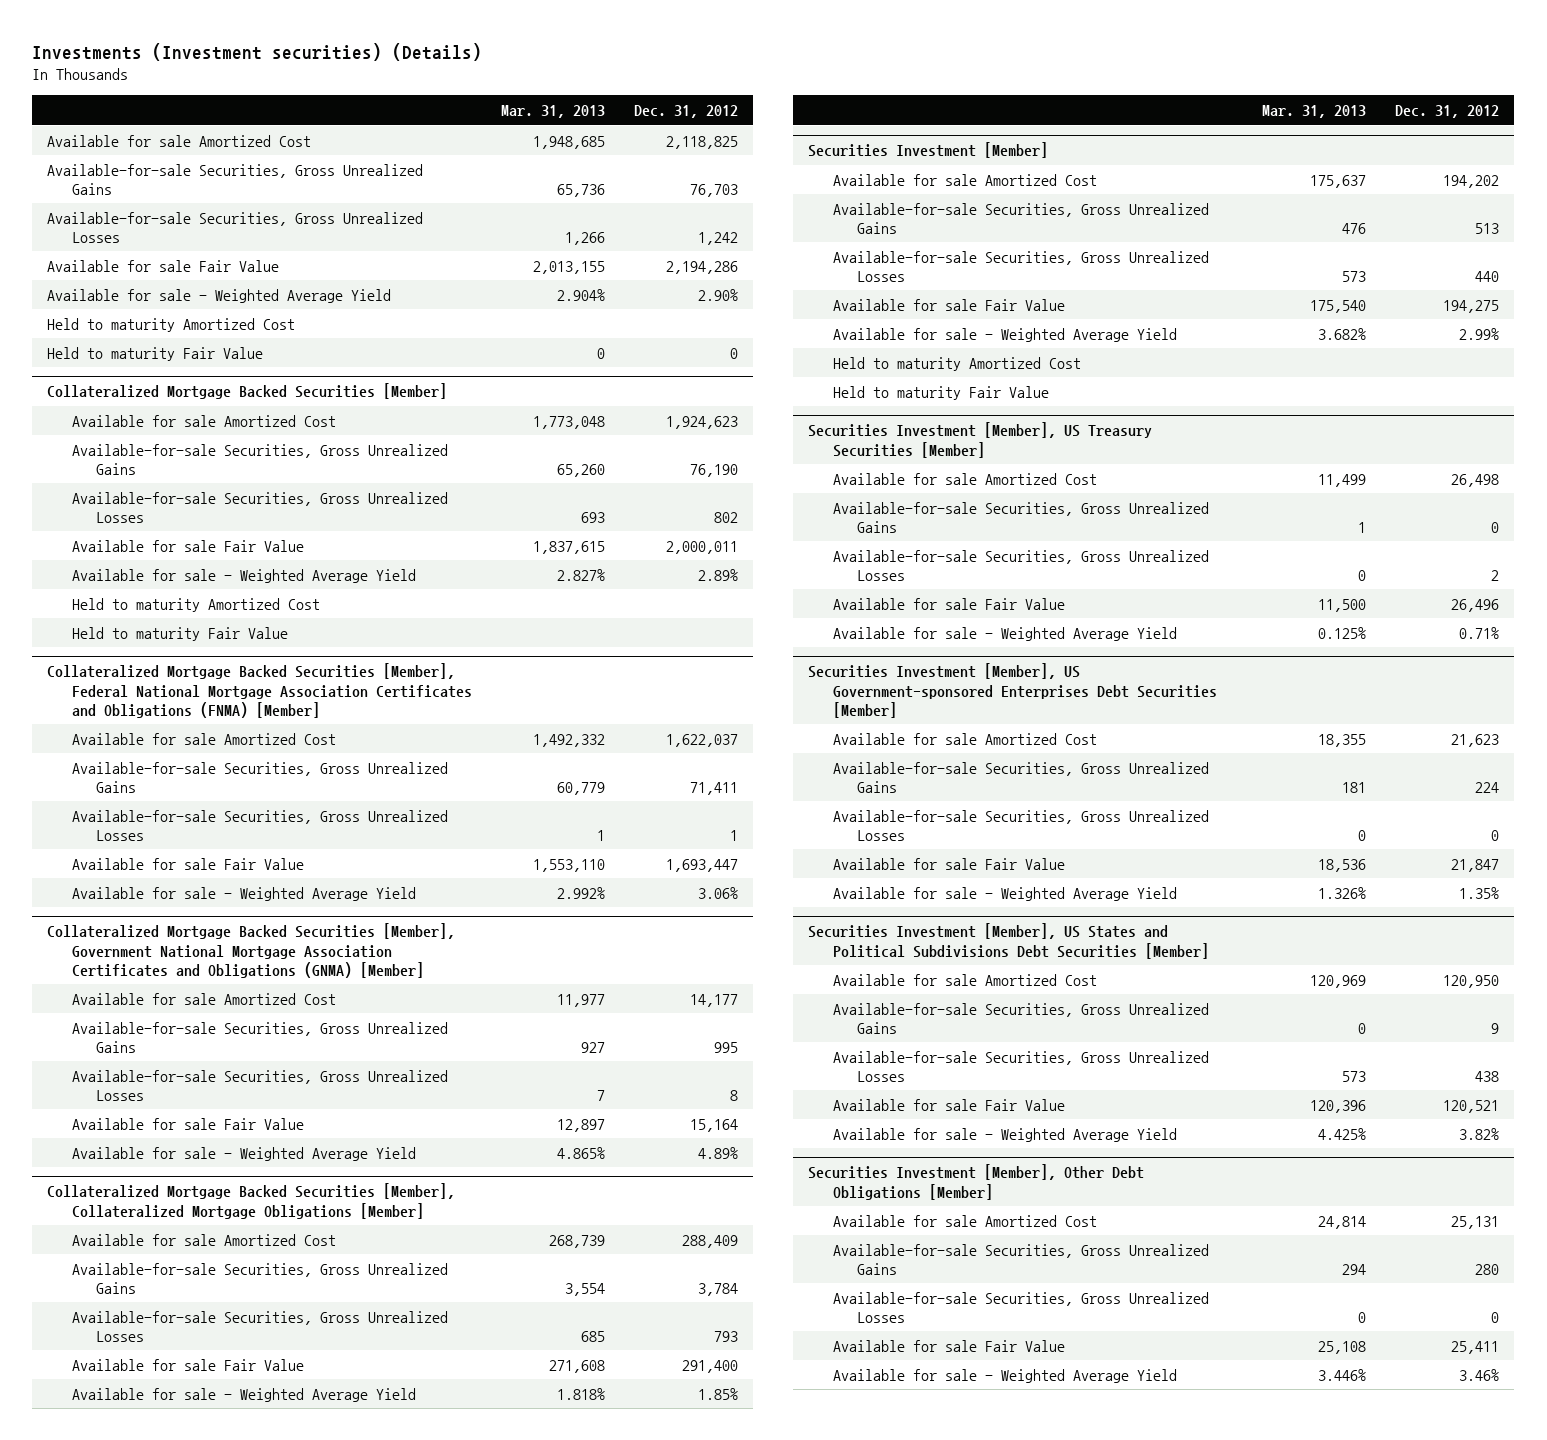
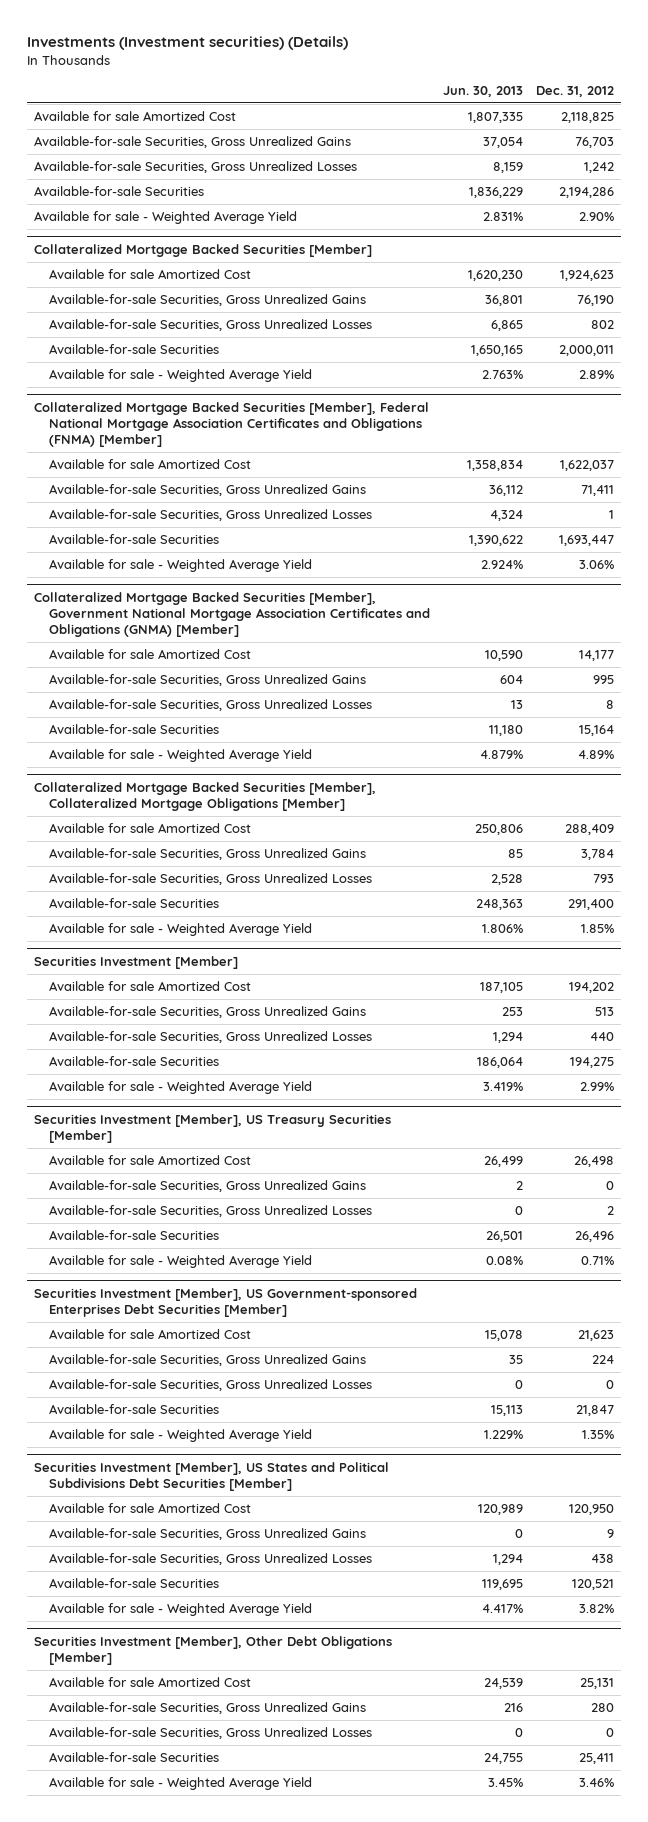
- | Mar. 31, 2013 | Dec. 31, 2012
+ | Jun. 30, 2013 | Dec. 31, 2012
- Available for sale Fair Value | 2,013,155 | 2,194,286
+ Available-for-sale Securities | 1,836,229 | 2,194,286
- Held to maturity Amortized Cost
- Held to maturity Fair Value | 0 | 0
@ Collateralized Mortgage Backed Securities [Member]
- Available for sale Fair Value | 1,837,615 | 2,000,011
+ Available-for-sale Securities | 1,650,165 | 2,000,011
- Held to maturity Amortized Cost
- Held to maturity Fair Value
@ Collateralized Mortgage Backed Securities [Member], Federal National Mortgage Association Certificates and Obligations (FNMA) [Member]
- Available for sale Fair Value | 1,553,110 | 1,693,447
+ Available-for-sale Securities | 1,390,622 | 1,693,447
@ Collateralized Mortgage Backed Securities [Member], Government National Mortgage Association Certificates and Obligations (GNMA) [Member]
- Available for sale Fair Value | 12,897 | 15,164
+ Available-for-sale Securities | 11,180 | 15,164
@ Collateralized Mortgage Backed Securities [Member], Collateralized Mortgage Obligations [Member]
- Available for sale Fair Value | 271,608 | 291,400
+ Available-for-sale Securities | 248,363 | 291,400
@ Securities Investment [Member]
- Available for sale Fair Value | 175,540 | 194,275
+ Available-for-sale Securities | 186,064 | 194,275
- Held to maturity Amortized Cost
- Held to maturity Fair Value
@ Securities Investment [Member], US Treasury Securities [Member]
- Available for sale Fair Value | 11,500 | 26,496
+ Available-for-sale Securities | 26,501 | 26,496
@ Securities Investment [Member], US Government-sponsored Enterprises Debt Securities [Member]
- Available for sale Fair Value | 18,536 | 21,847
+ Available-for-sale Securities | 15,113 | 21,847
@ Securities Investment [Member], US States and Political Subdivisions Debt Securities [Member]
- Available for sale Fair Value | 120,396 | 120,521
+ Available-for-sale Securities | 119,695 | 120,521
@ Securities Investment [Member], Other Debt Obligations [Member]
- Available for sale Fair Value | 25,108 | 25,411
+ Available-for-sale Securities | 24,755 | 25,411

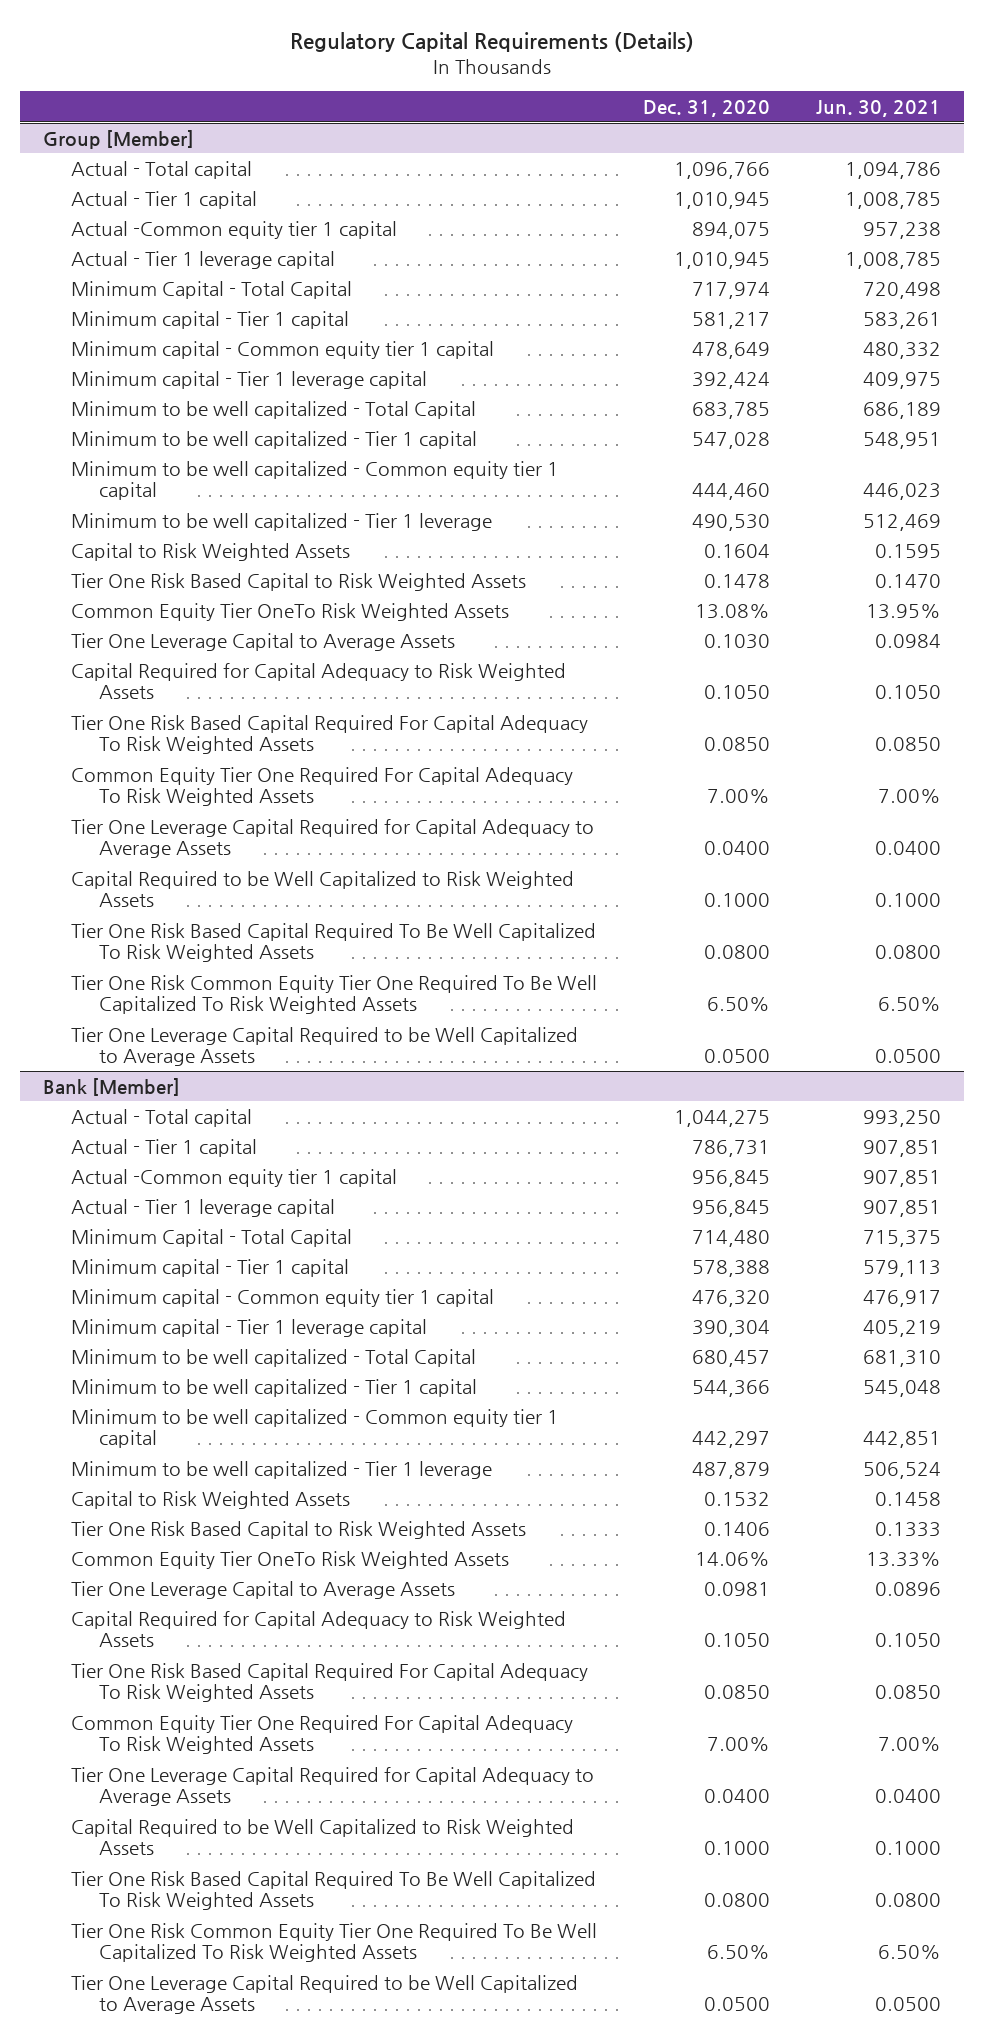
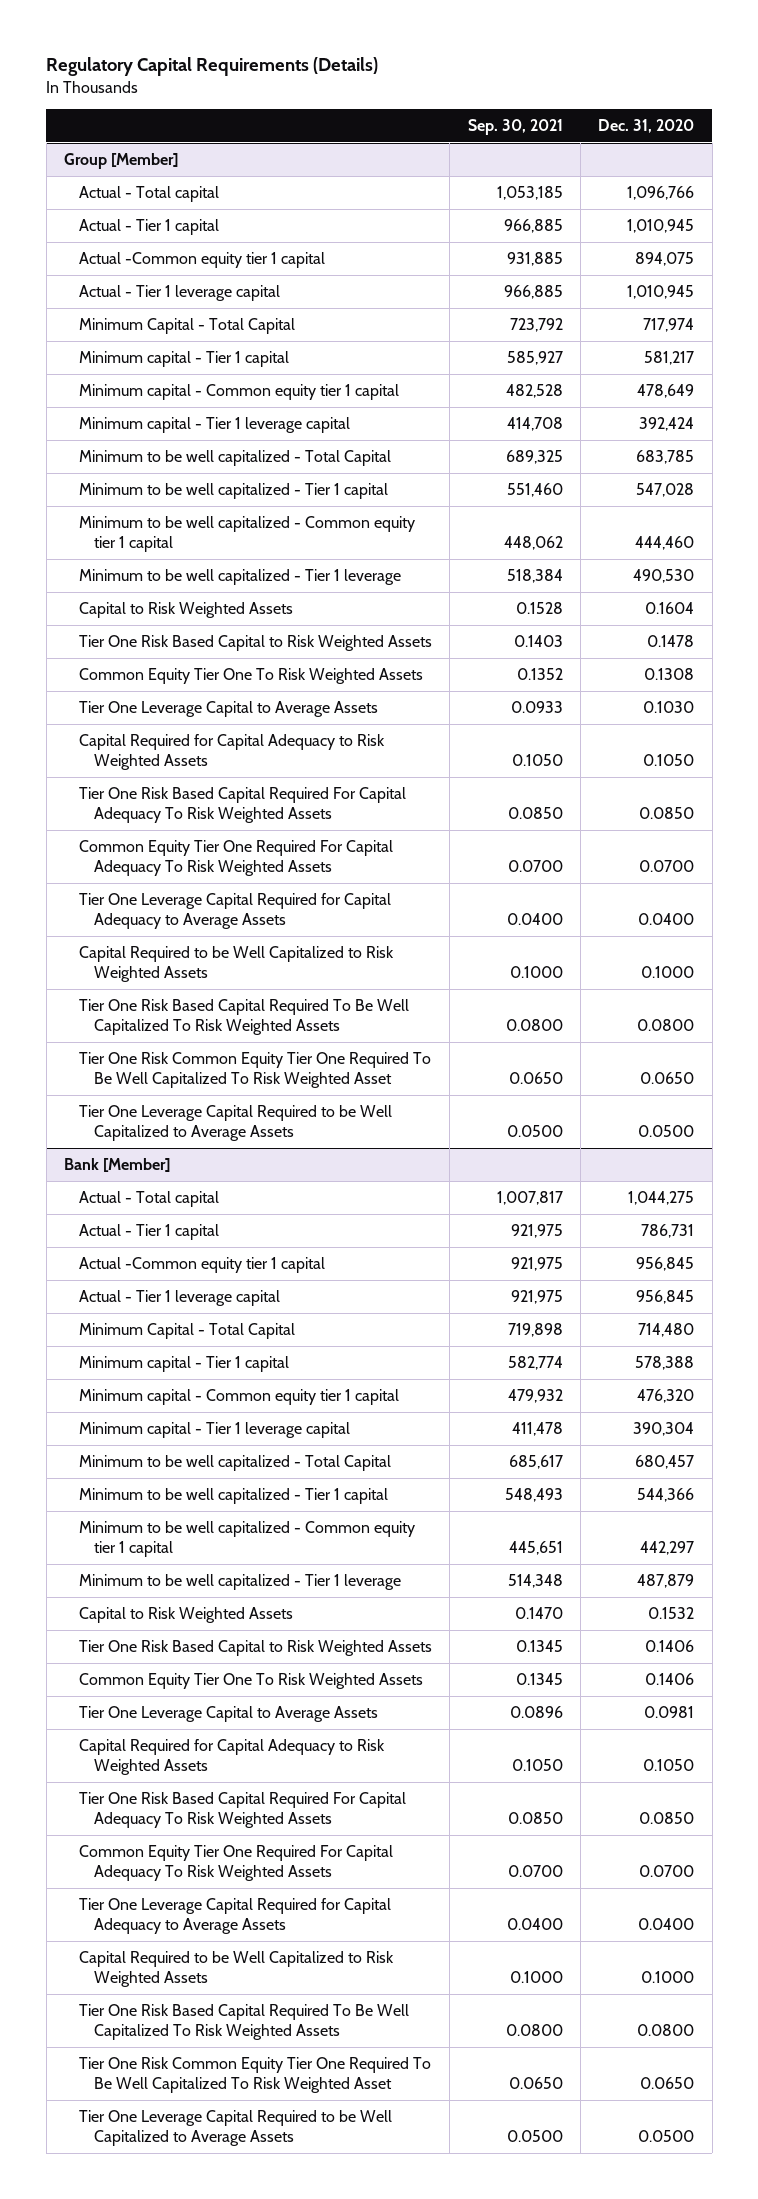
- | Dec. 31, 2020 | Jun. 30, 2021
+ | Sep. 30, 2021 | Dec. 31, 2020
@ Group [Member]
- Common Equity Tier OneTo Risk Weighted Assets | 13.08% | 13.95%
+ Common Equity Tier One To Risk Weighted Assets | 0.1352 | 0.1308
- Common Equity Tier One Required For Capital Adequacy To Risk Weighted Assets | 7.00% | 7.00%
+ Common Equity Tier One Required For Capital Adequacy To Risk Weighted Assets | 0.0700 | 0.0700
- Tier One Risk Common Equity Tier One Required To Be Well Capitalized To Risk Weighted Assets | 6.50% | 6.50%
+ Tier One Risk Common Equity Tier One Required To Be Well Capitalized To Risk Weighted Asset | 0.0650 | 0.0650
@ Bank [Member]
- Common Equity Tier OneTo Risk Weighted Assets | 14.06% | 13.33%
+ Common Equity Tier One To Risk Weighted Assets | 0.1345 | 0.1406
- Common Equity Tier One Required For Capital Adequacy To Risk Weighted Assets | 7.00% | 7.00%
+ Common Equity Tier One Required For Capital Adequacy To Risk Weighted Assets | 0.0700 | 0.0700
- Tier One Risk Common Equity Tier One Required To Be Well Capitalized To Risk Weighted Assets | 6.50% | 6.50%
+ Tier One Risk Common Equity Tier One Required To Be Well Capitalized To Risk Weighted Asset | 0.0650 | 0.0650

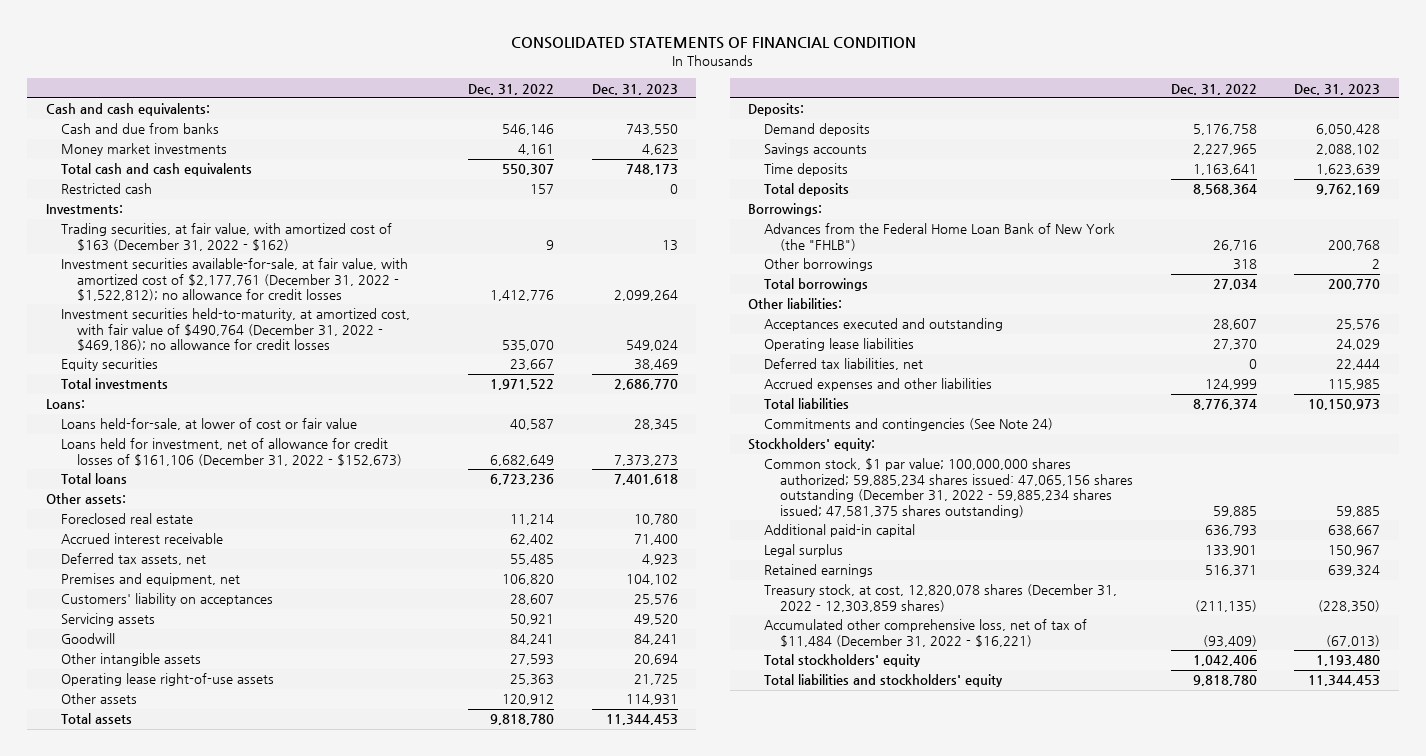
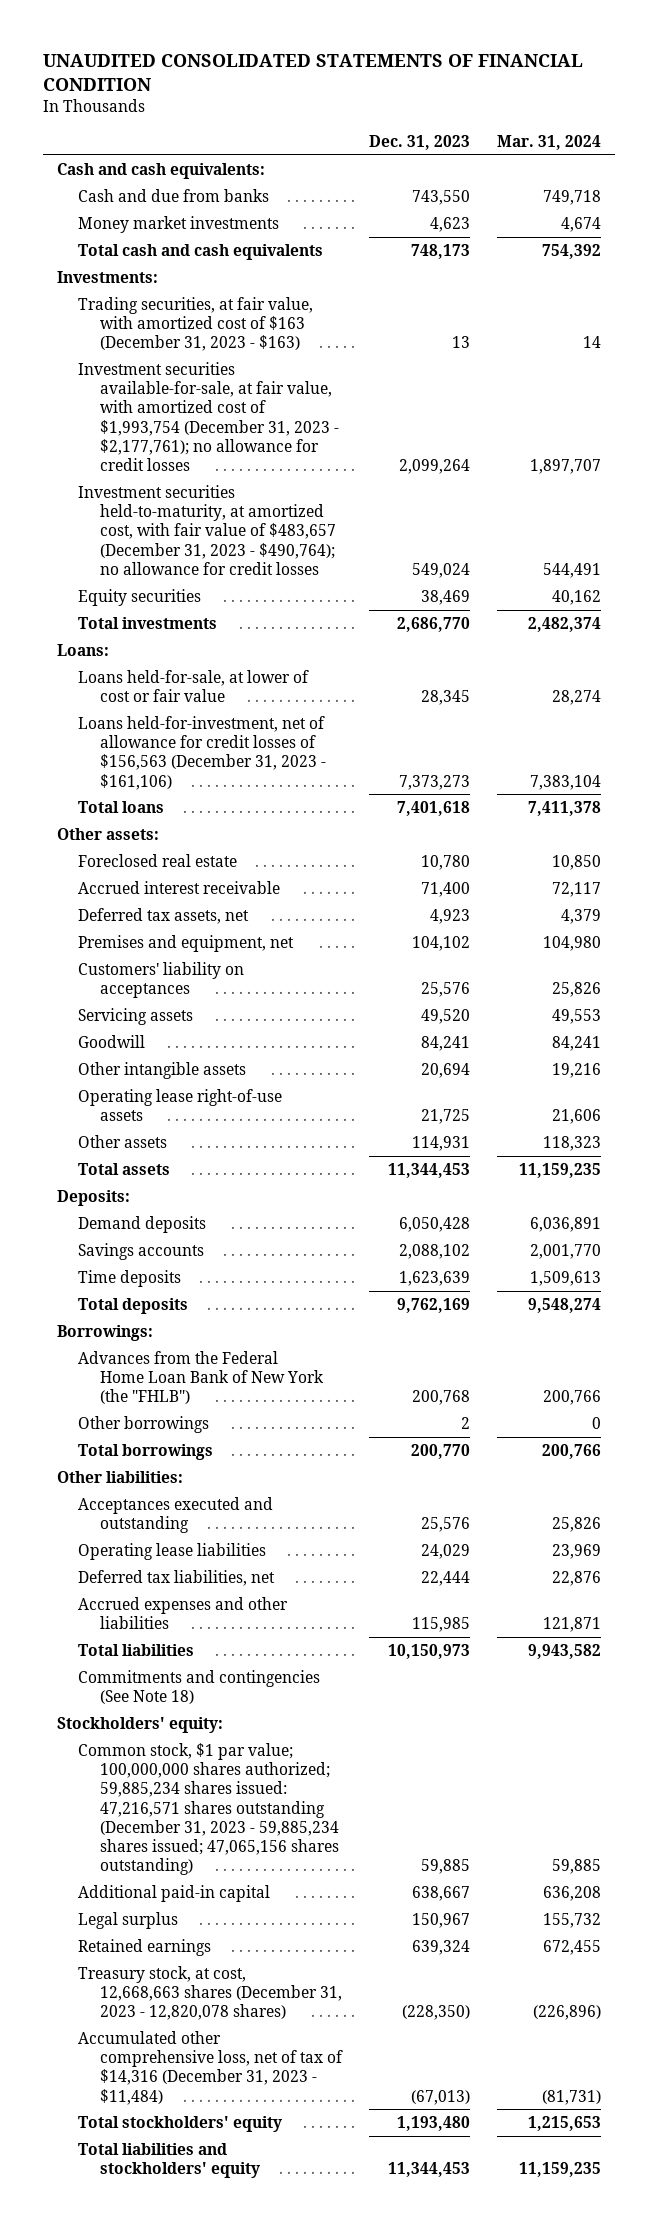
- CONSOLIDATED STATEMENTS OF FINANCIAL CONDITION
+ UNAUDITED CONSOLIDATED STATEMENTS OF FINANCIAL CONDITION
- | Dec. 31, 2022 | Dec. 31, 2023
+ | Dec. 31, 2023 | Mar. 31, 2024
- Restricted cash | 157 | 0
- Trading securities, at fair value, with amortized cost of $163 (December 31, 2022 - $162) | 9 | 13
- Investment securities available-for-sale, at fair value, with amortized cost of $2,177,761 (December 31, 2022 - $1,522,812); no allowance for credit losses | 1,412,776 | 2,099,264
- Investment securities held-to-maturity, at amortized cost, with fair value of $490,764 (December 31, 2022 - $469,186); no allowance for credit losses | 535,070 | 549,024
+ Trading securities, at fair value, with amortized cost of $163 (December 31, 2023 - $163) | 13 | 14
+ Investment securities available-for-sale, at fair value, with amortized cost of $1,993,754 (December 31, 2023 - $2,177,761); no allowance for credit losses | 2,099,264 | 1,897,707
+ Investment securities held-to-maturity, at amortized cost, with fair value of $483,657 (December 31, 2023 - $490,764); no allowance for credit losses | 549,024 | 544,491
- Loans held for investment, net of allowance for credit losses of $161,106 (December 31, 2022 - $152,673) | 6,682,649 | 7,373,273
+ Loans held-for-investment, net of allowance for credit losses of $156,563 (December 31, 2023 - $161,106) | 7,373,273 | 7,383,104
- Commitments and contingencies (See Note 24)
+ Commitments and contingencies (See Note 18)
- Common stock, $1 par value; 100,000,000 shares authorized; 59,885,234 shares issued: 47,065,156 shares outstanding (December 31, 2022 - 59,885,234 shares issued; 47,581,375 shares outstanding) | 59,885 | 59,885
+ Common stock, $1 par value; 100,000,000 shares authorized; 59,885,234 shares issued: 47,216,571 shares outstanding (December 31, 2023 - 59,885,234 shares issued; 47,065,156 shares outstanding) | 59,885 | 59,885
- Treasury stock, at cost, 12,820,078 shares (December 31, 2022 - 12,303,859 shares) | (211,135) | (228,350)
- Accumulated other comprehensive loss, net of tax of $11,484 (December 31, 2022 - $16,221) | (93,409) | (67,013)
+ Treasury stock, at cost, 12,668,663 shares (December 31, 2023 - 12,820,078 shares) | (228,350) | (226,896)
+ Accumulated other comprehensive loss, net of tax of $14,316 (December 31, 2023 - $11,484) | (67,013) | (81,731)

